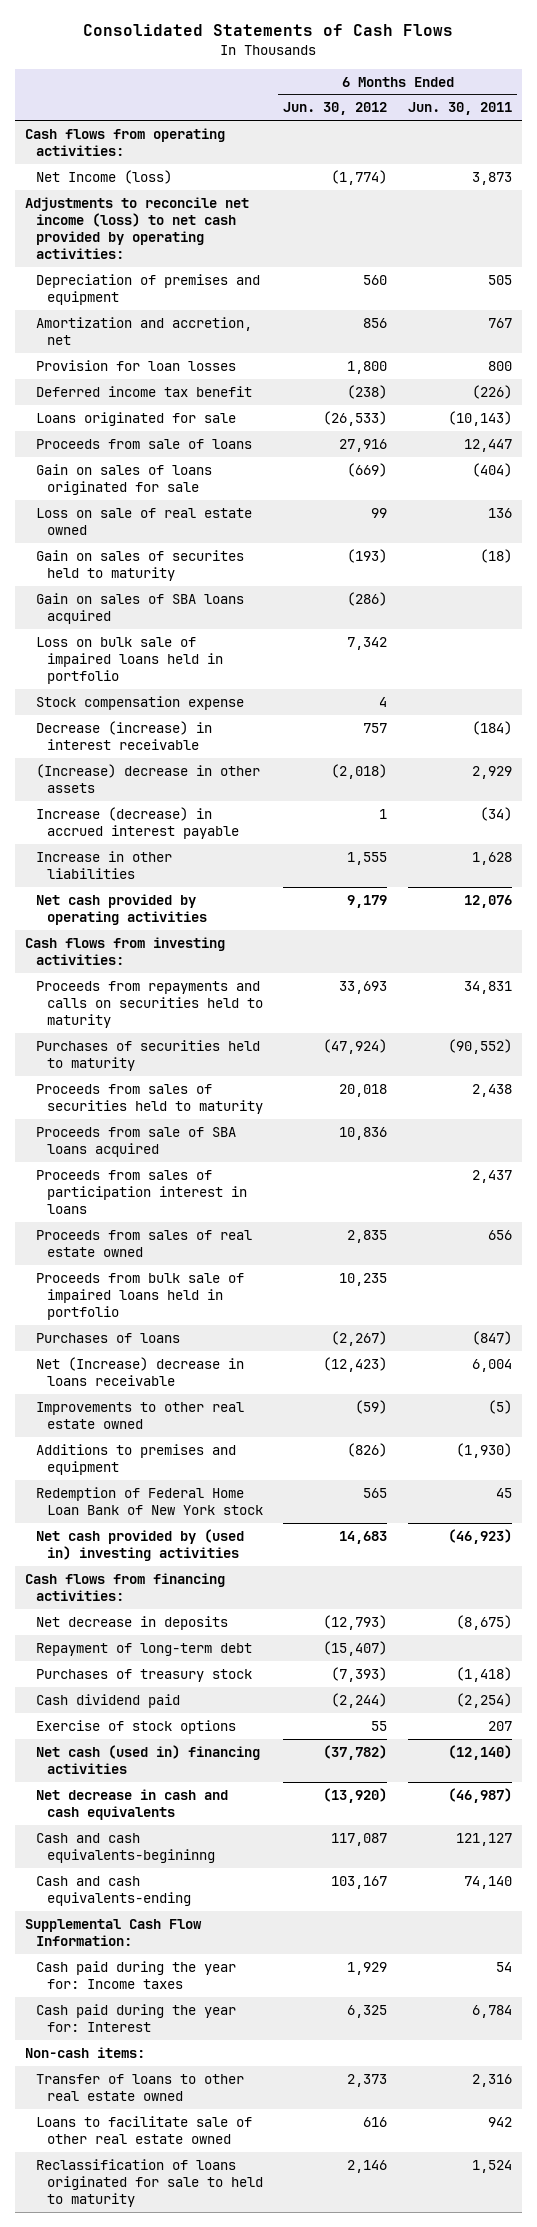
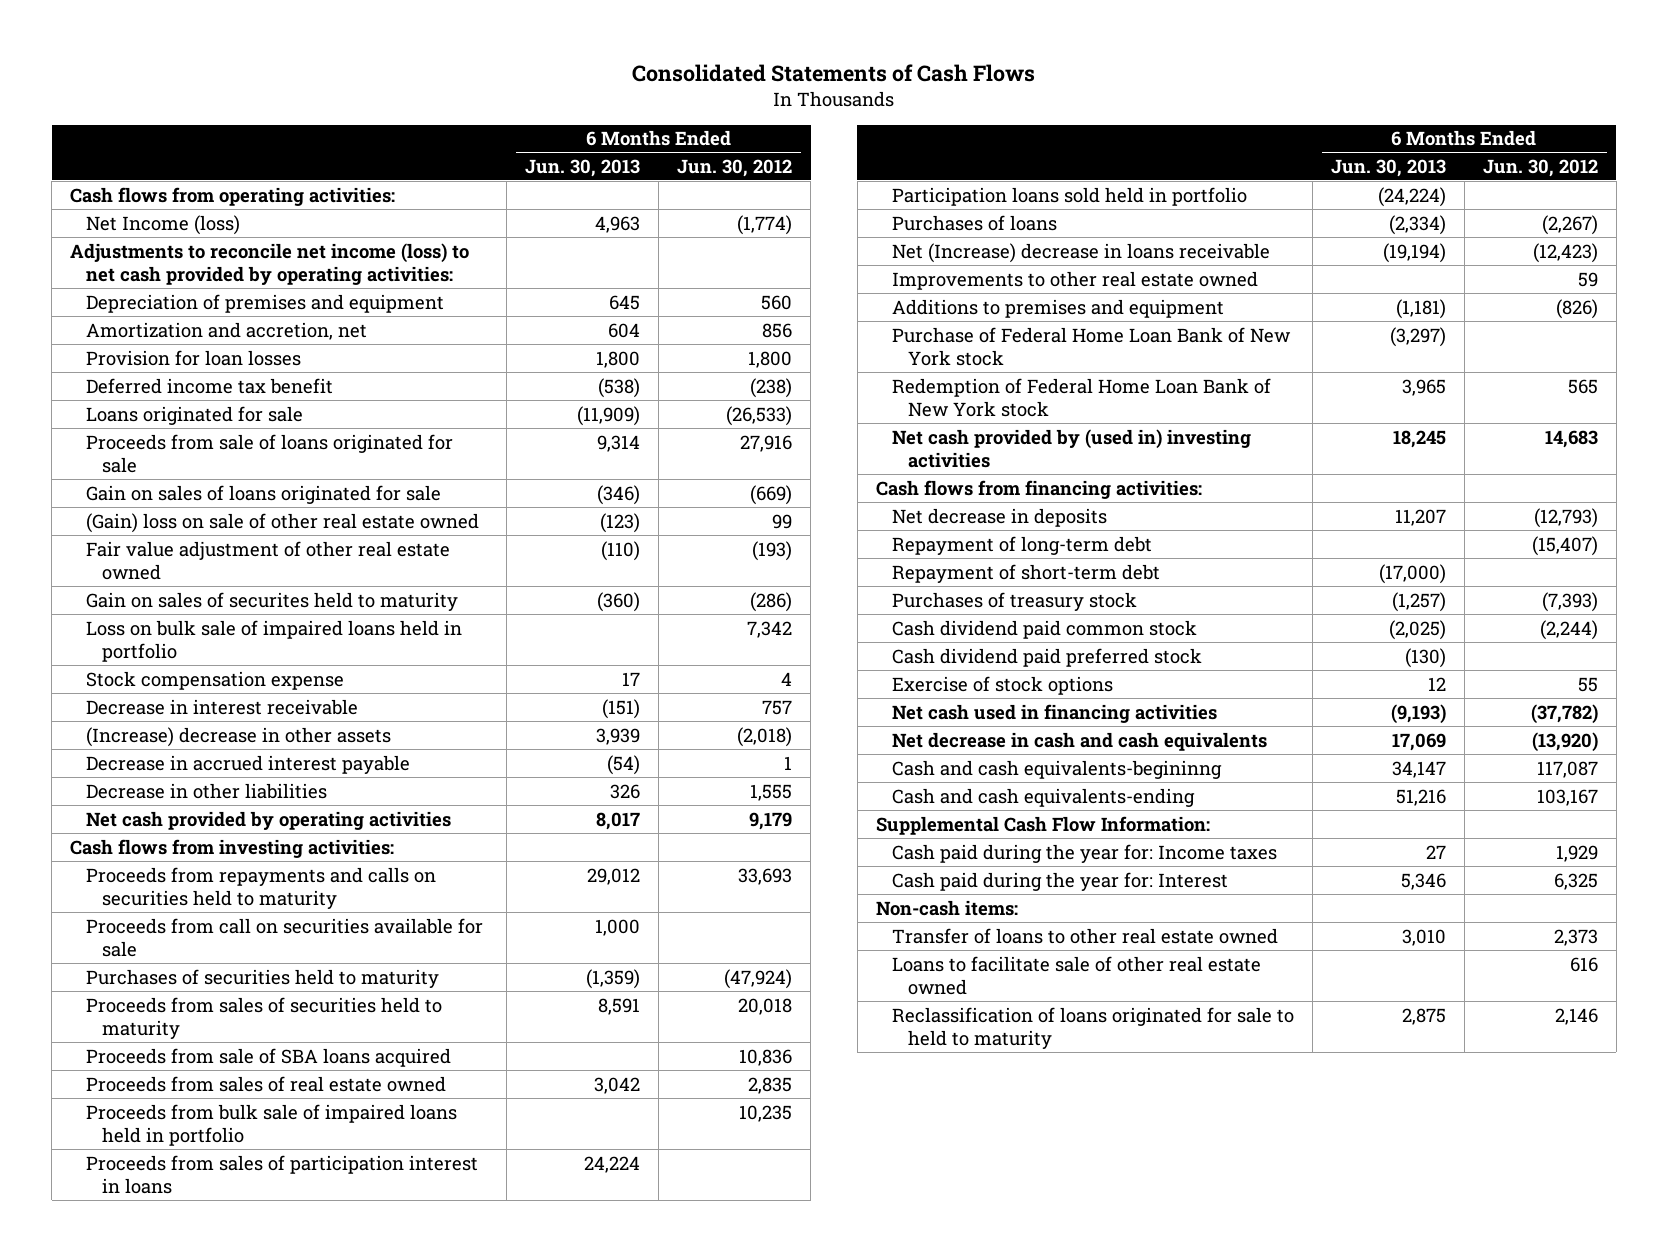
- | 6 Months Ended Jun. 30, 2012 | 6 Months Ended Jun. 30, 2011
+ | 6 Months Ended Jun. 30, 2013 | 6 Months Ended Jun. 30, 2012
- Proceeds from sale of loans | 27,916 | 12,447
+ Proceeds from sale of loans originated for sale | 9,314 | 27,916
- Loss on sale of real estate owned | 99 | 136
- Gain on sales of securites held to maturity | (193) | (18)
- Gain on sales of SBA loans acquired | (286) |
+ (Gain) loss on sale of other real estate owned | (123) | 99
+ Fair value adjustment of other real estate owned | (110) | (193)
+ Gain on sales of securites held to maturity | (360) | (286)
- Decrease (increase) in interest receivable | 757 | (184)
+ Decrease in interest receivable | (151) | 757
- Increase (decrease) in accrued interest payable | 1 | (34)
- Increase in other liabilities | 1,555 | 1,628
+ Decrease in accrued interest payable | (54) | 1
+ Decrease in other liabilities | 326 | 1,555
+ Proceeds from call on securities available for sale | 1,000 |
moved down: Proceeds from sales of participation interest in loans | 24,224 |
+ Participation loans sold held in portfolio | (24,224) |
- Improvements to other real estate owned | (59) | (5)
+ Improvements to other real estate owned | | 59
+ Purchase of Federal Home Loan Bank of New York stock | (3,297) |
+ Repayment of short-term debt | (17,000) |
- Cash dividend paid | (2,244) | (2,254)
+ Cash dividend paid common stock | (2,025) | (2,244)
+ Cash dividend paid preferred stock | (130) |
- Net cash (used in) financing activities | (37,782) | (12,140)
+ Net cash used in financing activities | (9,193) | (37,782)

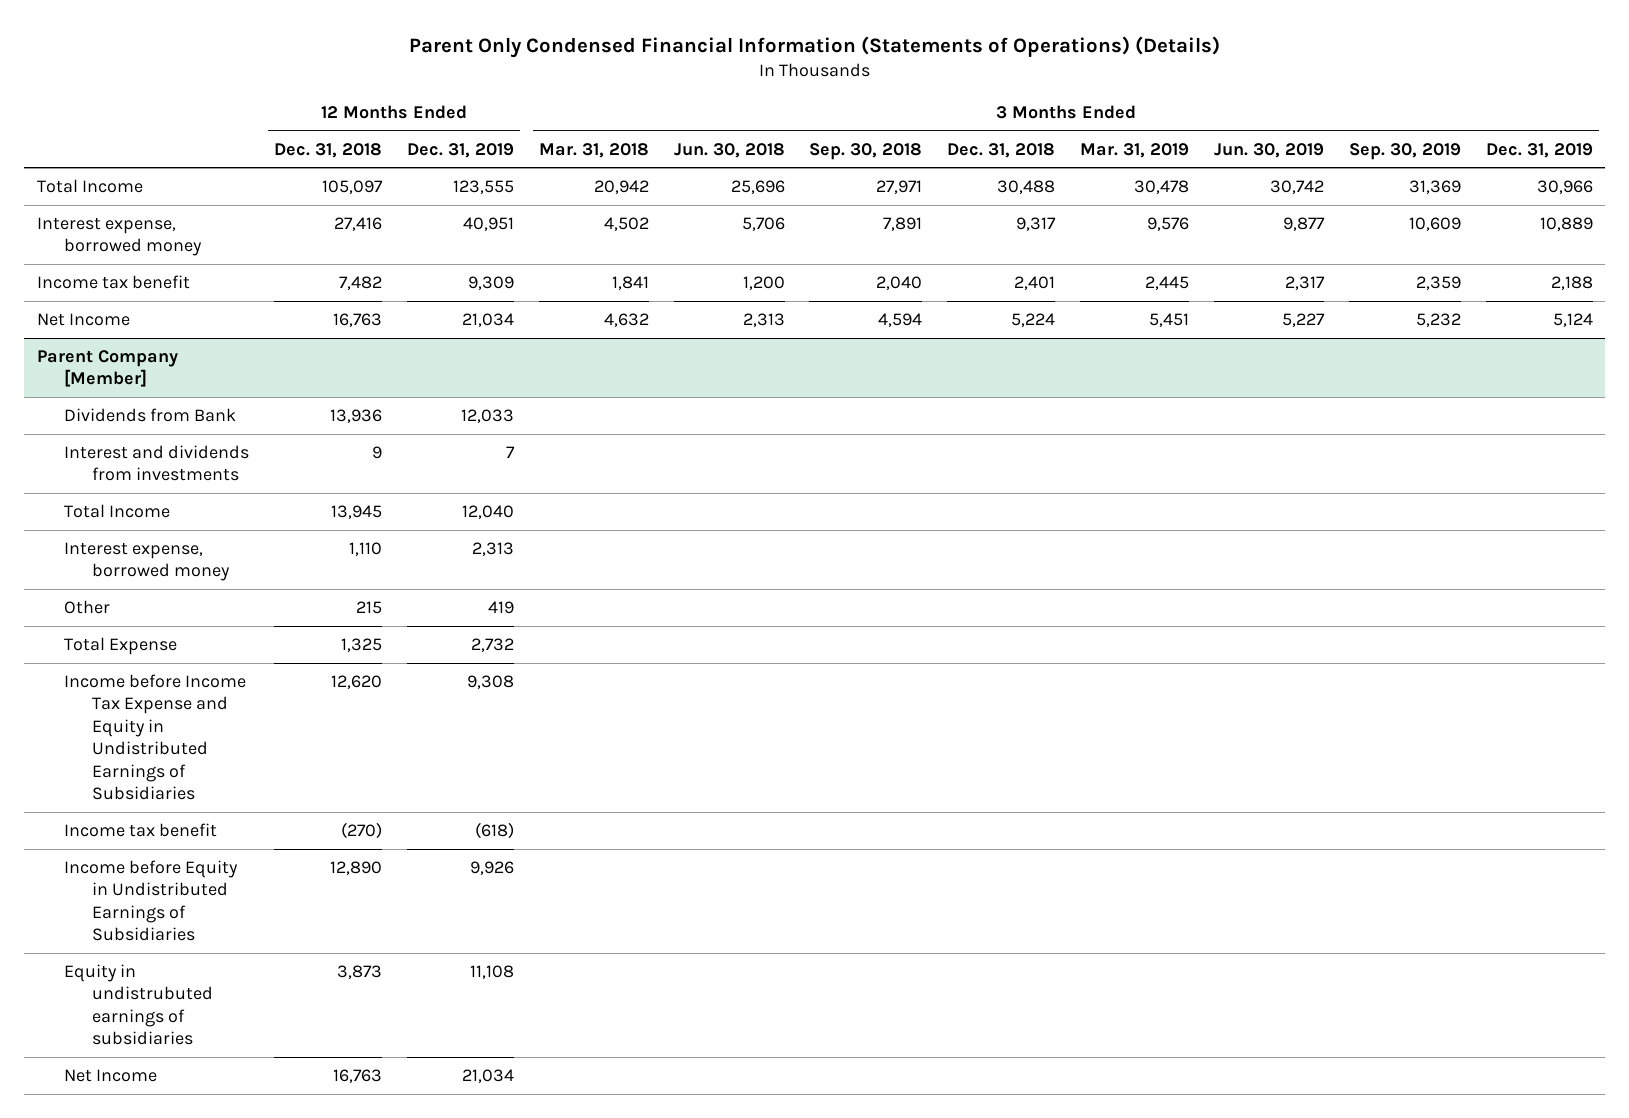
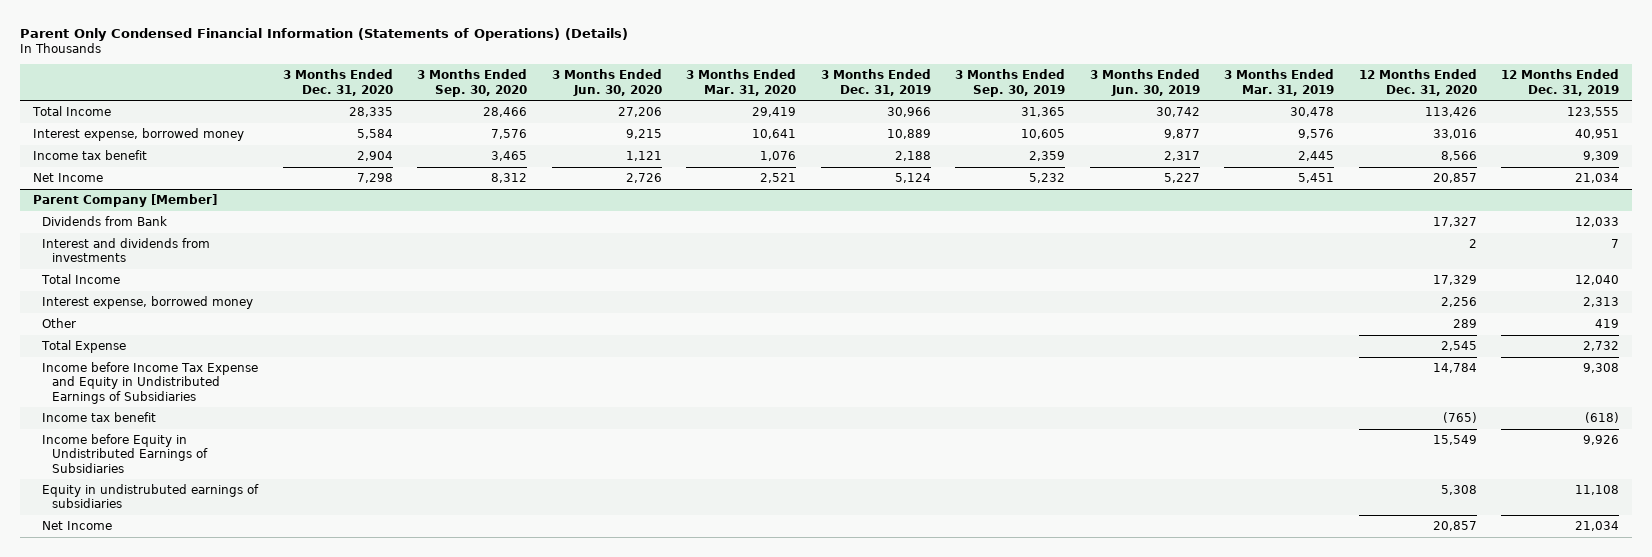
- | 12 Months Ended Dec. 31, 2018 | 12 Months Ended Dec. 31, 2019 | 3 Months Ended Mar. 31, 2018 | 3 Months Ended Jun. 30, 2018 | 3 Months Ended Sep. 30, 2018 | 3 Months Ended Dec. 31, 2018 | 3 Months Ended Mar. 31, 2019 | 3 Months Ended Jun. 30, 2019 | 3 Months Ended Sep. 30, 2019 | 3 Months Ended Dec. 31, 2019
+ | 3 Months Ended Dec. 31, 2020 | 3 Months Ended Sep. 30, 2020 | 3 Months Ended Jun. 30, 2020 | 3 Months Ended Mar. 31, 2020 | 3 Months Ended Dec. 31, 2019 | 3 Months Ended Sep. 30, 2019 | 3 Months Ended Jun. 30, 2019 | 3 Months Ended Mar. 31, 2019 | 12 Months Ended Dec. 31, 2020 | 12 Months Ended Dec. 31, 2019
- Total Income | 105,097 | 123,555 | 20,942 | 25,696 | 27,971 | 30,488 | 30,478 | 30,742 | 31,369 | 30,966
- Interest expense, borrowed money | 27,416 | 40,951 | 4,502 | 5,706 | 7,891 | 9,317 | 9,576 | 9,877 | 10,609 | 10,889
+ Total Income | 28,335 | 28,466 | 27,206 | 29,419 | 30,966 | 31,365 | 30,742 | 30,478 | 113,426 | 123,555
+ Interest expense, borrowed money | 5,584 | 7,576 | 9,215 | 10,641 | 10,889 | 10,605 | 9,877 | 9,576 | 33,016 | 40,951

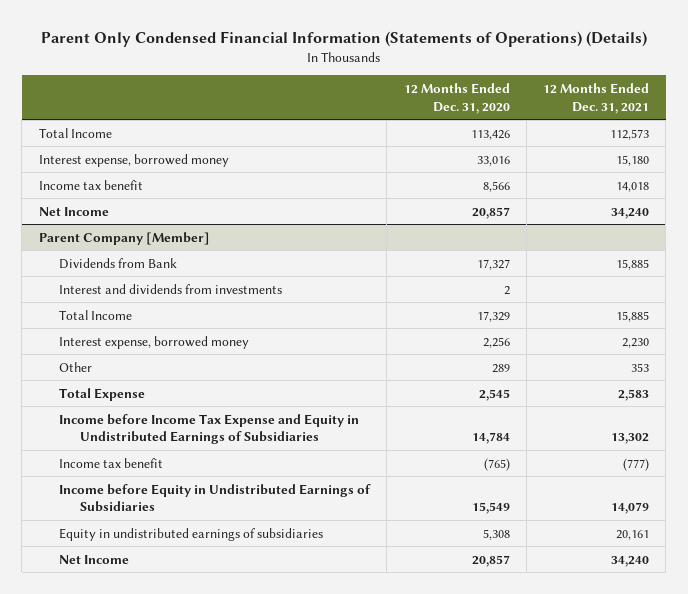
- | 3 Months Ended Dec. 31, 2020 | 3 Months Ended Sep. 30, 2020 | 3 Months Ended Jun. 30, 2020 | 3 Months Ended Mar. 31, 2020 | 3 Months Ended Dec. 31, 2019 | 3 Months Ended Sep. 30, 2019 | 3 Months Ended Jun. 30, 2019 | 3 Months Ended Mar. 31, 2019 | 12 Months Ended Dec. 31, 2020 | 12 Months Ended Dec. 31, 2019
+ | 12 Months Ended Dec. 31, 2020 | 12 Months Ended Dec. 31, 2021
@ Parent Company [Member]
- Equity in undistrubuted earnings of subsidiaries | | | | | | | | | 5,308 | 11,108
+ Equity in undistributed earnings of subsidiaries | 5,308 | 20,161

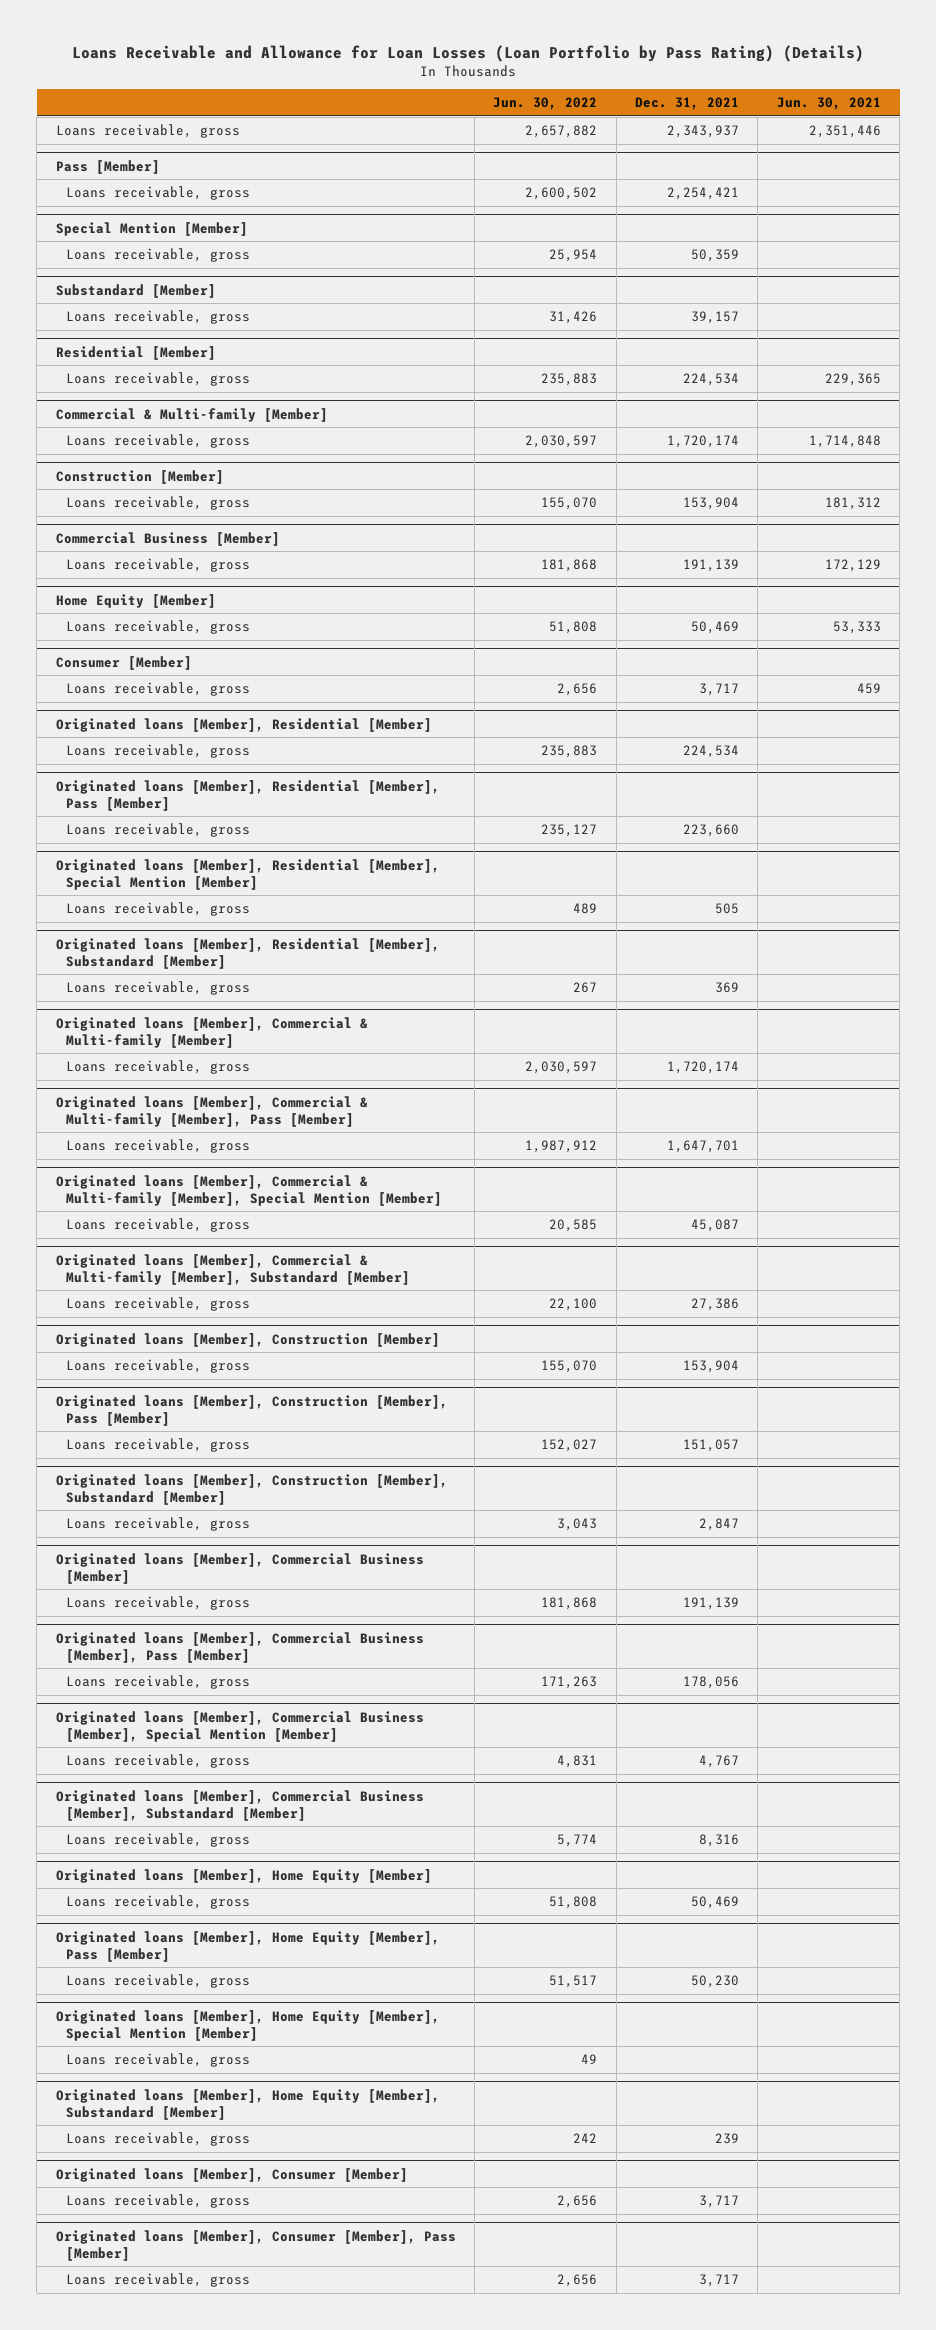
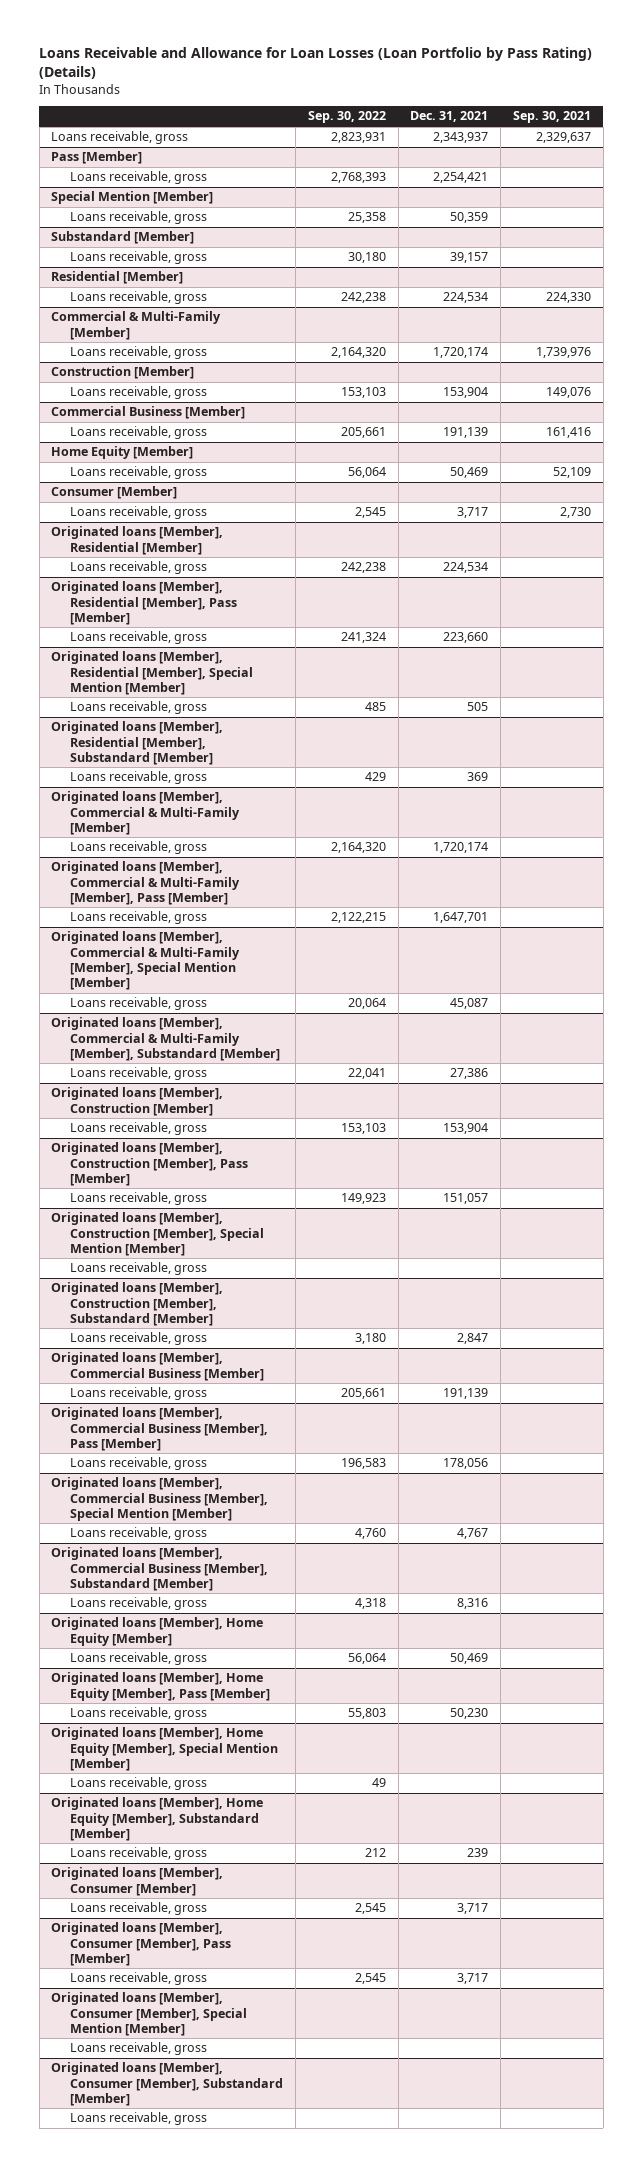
- | Jun. 30, 2022 | Dec. 31, 2021 | Jun. 30, 2021
+ | Sep. 30, 2022 | Dec. 31, 2021 | Sep. 30, 2021
- Commercial & Multi-family [Member]
+ Commercial & Multi-Family [Member]
- Originated loans [Member], Commercial & Multi-family [Member]
+ Originated loans [Member], Commercial & Multi-Family [Member]
- Originated loans [Member], Commercial & Multi-family [Member], Pass [Member]
+ Originated loans [Member], Commercial & Multi-Family [Member], Pass [Member]
- Originated loans [Member], Commercial & Multi-family [Member], Special Mention [Member]
+ Originated loans [Member], Commercial & Multi-Family [Member], Special Mention [Member]
- Originated loans [Member], Commercial & Multi-family [Member], Substandard [Member]
+ Originated loans [Member], Commercial & Multi-Family [Member], Substandard [Member]
+ Originated loans [Member], Construction [Member], Special Mention [Member]
+ Loans receivable, gross
+ Originated loans [Member], Consumer [Member], Special Mention [Member]
+ Loans receivable, gross
+ Originated loans [Member], Consumer [Member], Substandard [Member]
+ Loans receivable, gross

